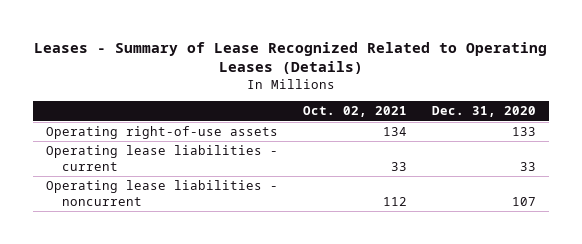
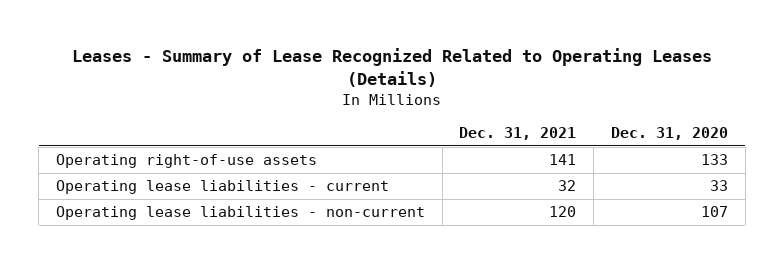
- | Oct. 02, 2021 | Dec. 31, 2020
+ | Dec. 31, 2021 | Dec. 31, 2020
- Operating lease liabilities - noncurrent | 112 | 107
+ Operating lease liabilities - non-current | 120 | 107

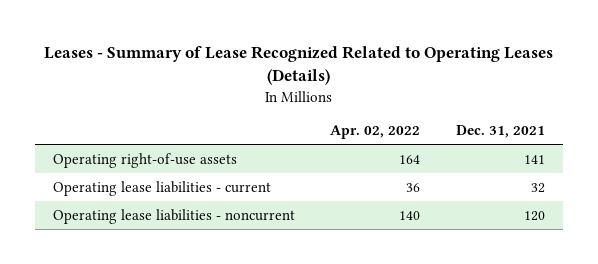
- | Dec. 31, 2021 | Dec. 31, 2020
+ | Apr. 02, 2022 | Dec. 31, 2021
- Operating lease liabilities - non-current | 120 | 107
+ Operating lease liabilities - noncurrent | 140 | 120

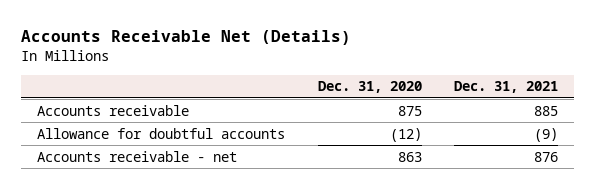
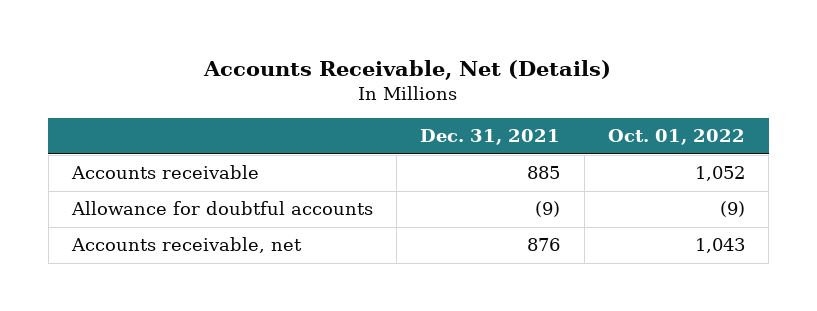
- Accounts Receivable Net (Details)
+ Accounts Receivable, Net (Details)
- | Dec. 31, 2020 | Dec. 31, 2021
+ | Dec. 31, 2021 | Oct. 01, 2022
- Accounts receivable - net | 863 | 876
+ Accounts receivable, net | 876 | 1,043

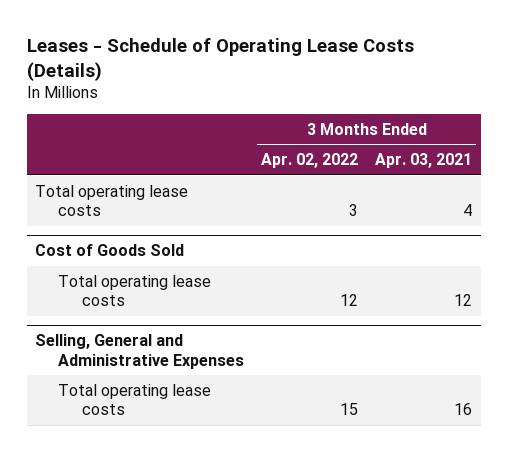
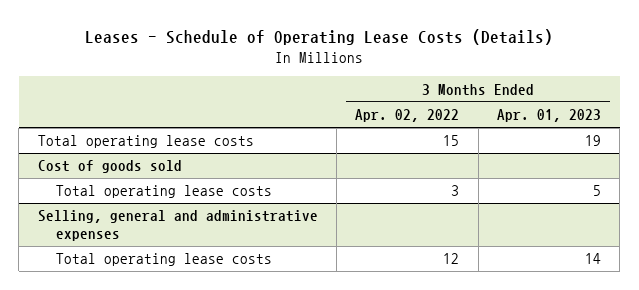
- | 3 Months Ended Apr. 02, 2022 | 3 Months Ended Apr. 03, 2021
+ | 3 Months Ended Apr. 02, 2022 | 3 Months Ended Apr. 01, 2023
+ Total operating lease costs | 15 | 19
+ Cost of goods sold
- Cost of Goods Sold
+ Selling, general and administrative expenses
- Selling, General and Administrative Expenses
- Total operating lease costs | 15 | 16

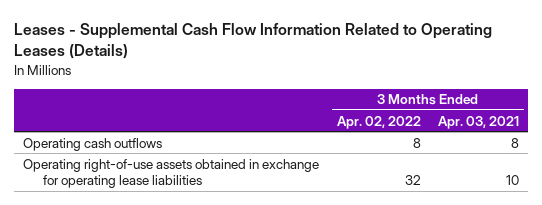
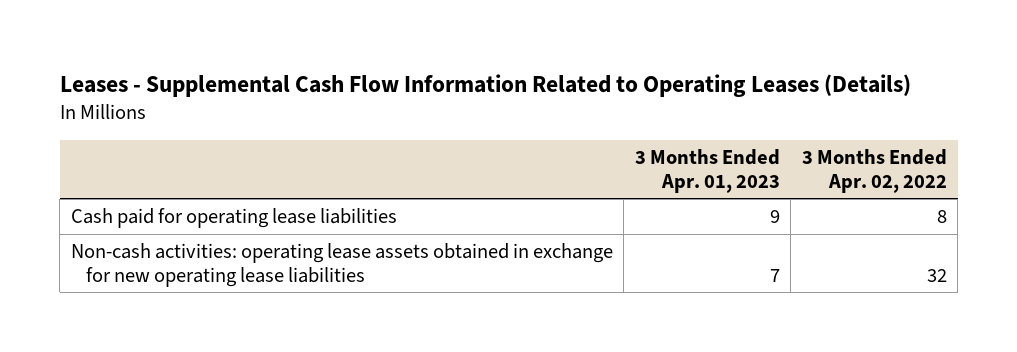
- | 3 Months Ended Apr. 02, 2022 | 3 Months Ended Apr. 03, 2021
+ | 3 Months Ended Apr. 01, 2023 | 3 Months Ended Apr. 02, 2022
- Operating cash outflows | 8 | 8
- Operating right-of-use assets obtained in exchange for operating lease liabilities | 32 | 10
+ Cash paid for operating lease liabilities | 9 | 8
+ Non-cash activities: operating lease assets obtained in exchange for new operating lease liabilities | 7 | 32

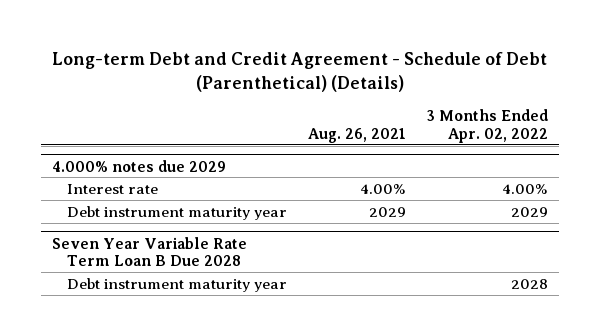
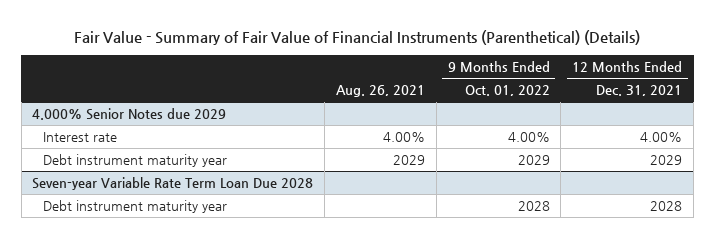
- Long-term Debt and Credit Agreement - Schedule of Debt (Parenthetical) (Details)
+ Fair Value - Summary of Fair Value of Financial Instruments (Parenthetical) (Details)
- | Aug. 26, 2021 | 3 Months Ended Apr. 02, 2022
+ | Aug. 26, 2021 | 9 Months Ended Oct. 01, 2022 | 12 Months Ended Dec. 31, 2021
- 4.000% notes due 2029
+ 4.000% Senior Notes due 2029
- Seven Year Variable Rate Term Loan B Due 2028
+ Seven-year Variable Rate Term Loan Due 2028

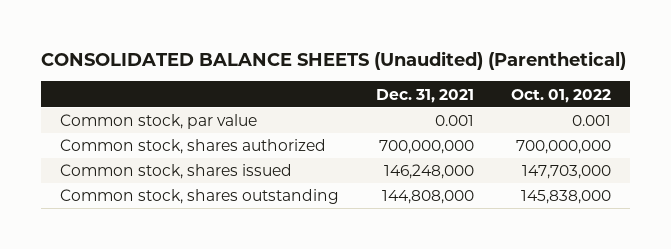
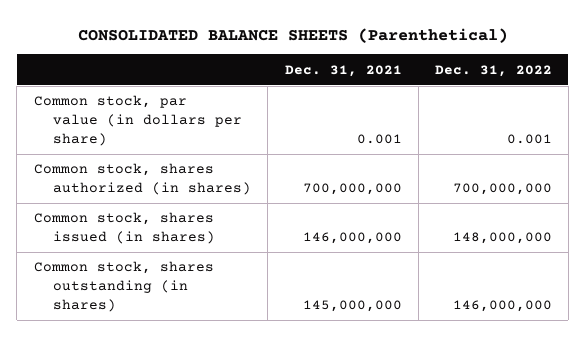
- CONSOLIDATED BALANCE SHEETS (Unaudited) (Parenthetical)
+ CONSOLIDATED BALANCE SHEETS (Parenthetical)
- | Dec. 31, 2021 | Oct. 01, 2022
+ | Dec. 31, 2021 | Dec. 31, 2022
- Common stock, par value | 0.001 | 0.001
- Common stock, shares authorized | 700,000,000 | 700,000,000
- Common stock, shares issued | 146,248,000 | 147,703,000
- Common stock, shares outstanding | 144,808,000 | 145,838,000
+ Common stock, par value (in dollars per share) | 0.001 | 0.001
+ Common stock, shares authorized (in shares) | 700,000,000 | 700,000,000
+ Common stock, shares issued (in shares) | 146,000,000 | 148,000,000
+ Common stock, shares outstanding (in shares) | 145,000,000 | 146,000,000

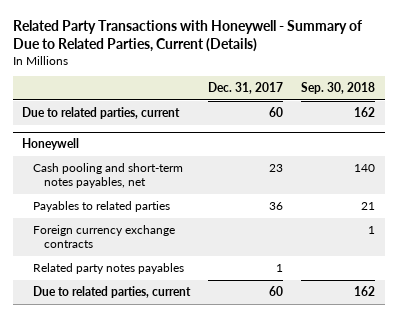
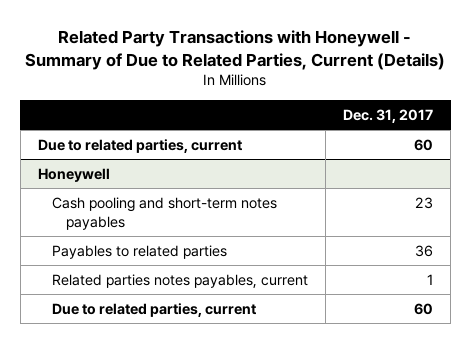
- | Dec. 31, 2017 | Sep. 30, 2018
+ | Dec. 31, 2017
@ Honeywell
- Cash pooling and short-term notes payables, net | 23 | 140
+ Cash pooling and short-term notes payables | 23
- Foreign currency exchange contracts | | 1
- Related party notes payables | 1 |
+ Related parties notes payables, current | 1

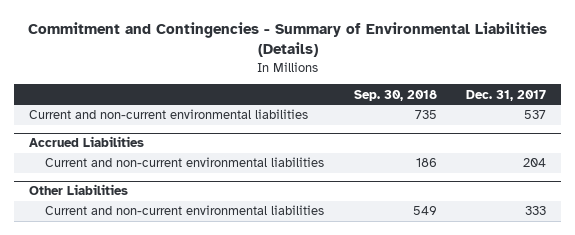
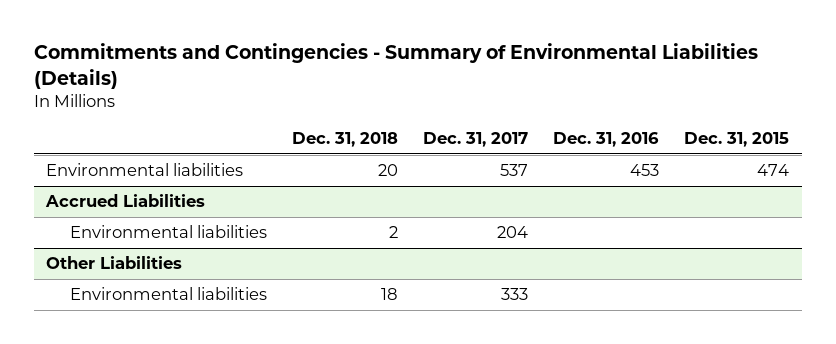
- Commitment and Contingencies - Summary of Environmental Liabilities (Details)
+ Commitments and Contingencies - Summary of Environmental Liabilities (Details)
- | Sep. 30, 2018 | Dec. 31, 2017
+ | Dec. 31, 2018 | Dec. 31, 2017 | Dec. 31, 2016 | Dec. 31, 2015
- Current and non-current environmental liabilities | 735 | 537
+ Environmental liabilities | 20 | 537 | 453 | 474
@ Accrued Liabilities
- Current and non-current environmental liabilities | 186 | 204
+ Environmental liabilities | 2 | 204 | |
@ Other Liabilities
- Current and non-current environmental liabilities | 549 | 333
+ Environmental liabilities | 18 | 333 | |

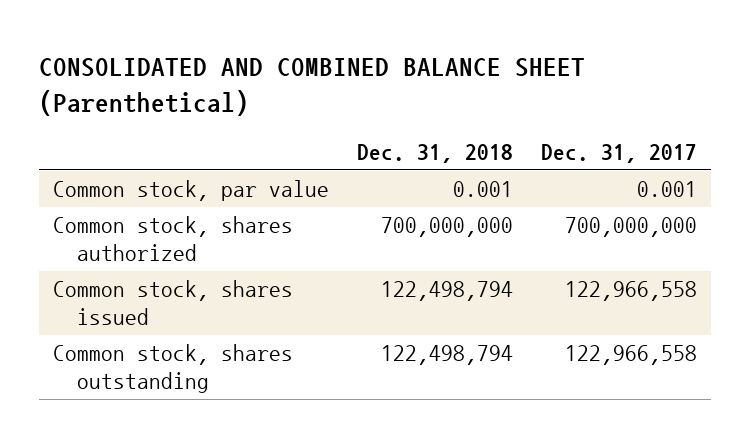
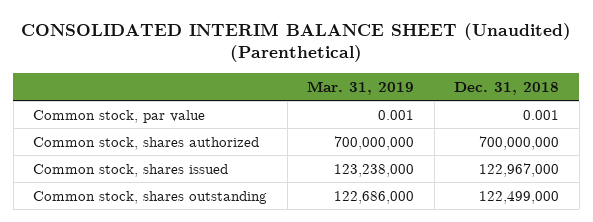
- CONSOLIDATED AND COMBINED BALANCE SHEET (Parenthetical)
+ CONSOLIDATED INTERIM BALANCE SHEET (Unaudited) (Parenthetical)
- | Dec. 31, 2018 | Dec. 31, 2017
+ | Mar. 31, 2019 | Dec. 31, 2018
- Common stock, shares issued | 122,498,794 | 122,966,558
- Common stock, shares outstanding | 122,498,794 | 122,966,558
+ Common stock, shares issued | 123,238,000 | 122,967,000
+ Common stock, shares outstanding | 122,686,000 | 122,499,000

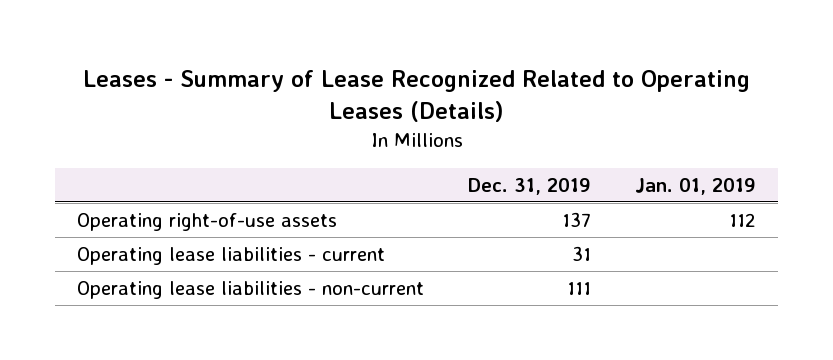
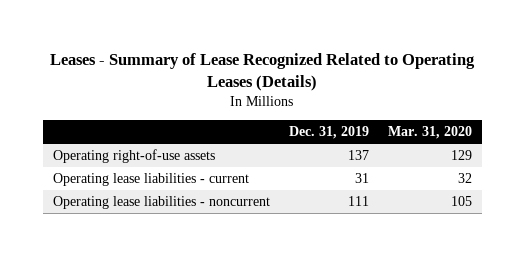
- | Dec. 31, 2019 | Jan. 01, 2019
+ | Dec. 31, 2019 | Mar. 31, 2020
- Operating lease liabilities - non-current | 111 |
+ Operating lease liabilities - noncurrent | 111 | 105

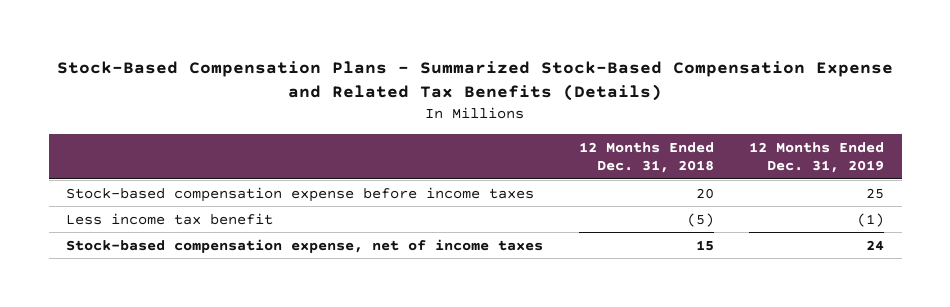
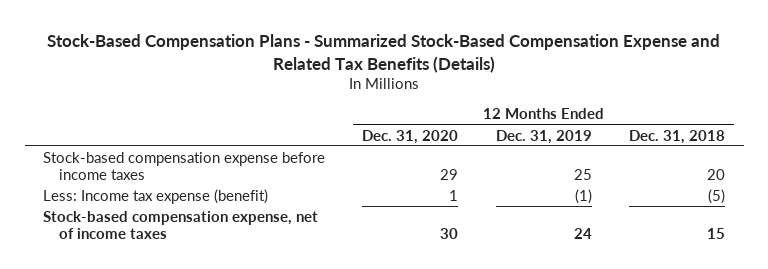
- | 12 Months Ended Dec. 31, 2018 | 12 Months Ended Dec. 31, 2019
+ | 12 Months Ended Dec. 31, 2020 | 12 Months Ended Dec. 31, 2019 | 12 Months Ended Dec. 31, 2018
- Less income tax benefit | (5) | (1)
+ Less: Income tax expense (benefit) | 1 | (1) | (5)

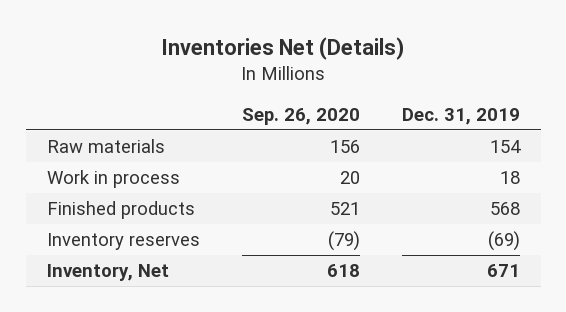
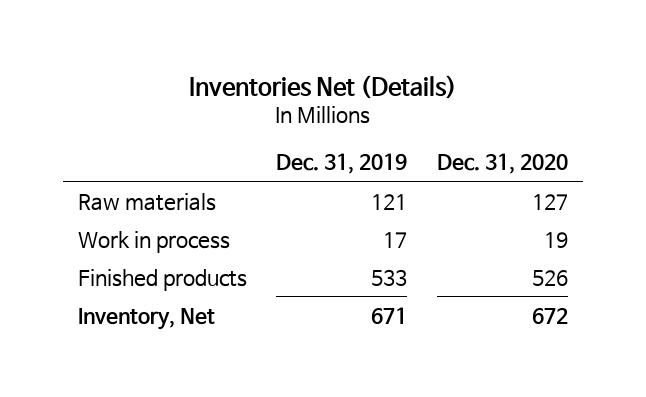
- | Sep. 26, 2020 | Dec. 31, 2019
+ | Dec. 31, 2019 | Dec. 31, 2020
- Raw materials | 156 | 154
- Work in process | 20 | 18
- Finished products | 521 | 568
- Inventory reserves | (79) | (69)
+ Raw materials | 121 | 127
+ Work in process | 17 | 19
+ Finished products | 533 | 526

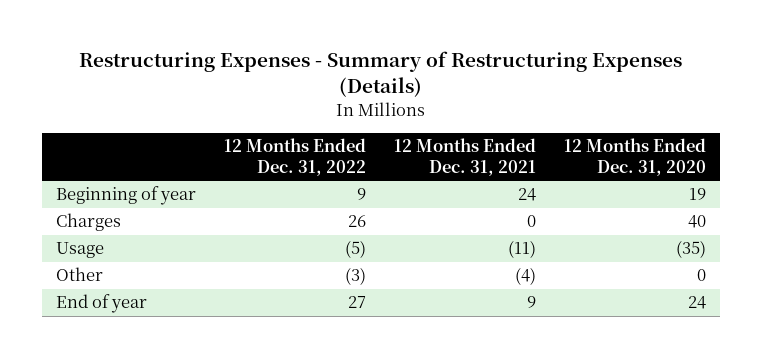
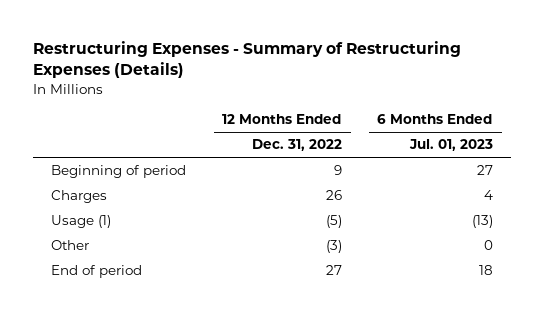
- | 12 Months Ended Dec. 31, 2022 | 12 Months Ended Dec. 31, 2021 | 12 Months Ended Dec. 31, 2020
+ | 12 Months Ended Dec. 31, 2022 | 6 Months Ended Jul. 01, 2023
- Beginning of year | 9 | 24 | 19
+ Beginning of period | 9 | 27
- Usage | (5) | (11) | (35)
+ Usage (1) | (5) | (13)
- End of year | 27 | 9 | 24
+ End of period | 27 | 18

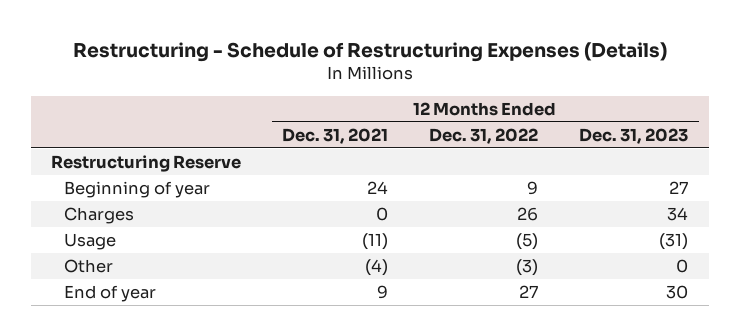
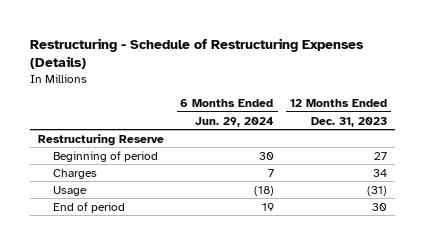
- | 12 Months Ended Dec. 31, 2021 | 12 Months Ended Dec. 31, 2022 | 12 Months Ended Dec. 31, 2023
+ | 6 Months Ended Jun. 29, 2024 | 12 Months Ended Dec. 31, 2023
- Beginning of year | 24 | 9 | 27
+ Beginning of period | 30 | 27
- Other | (4) | (3) | 0
- End of year | 9 | 27 | 30
+ End of period | 19 | 30

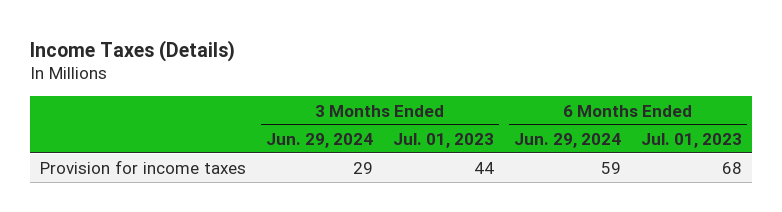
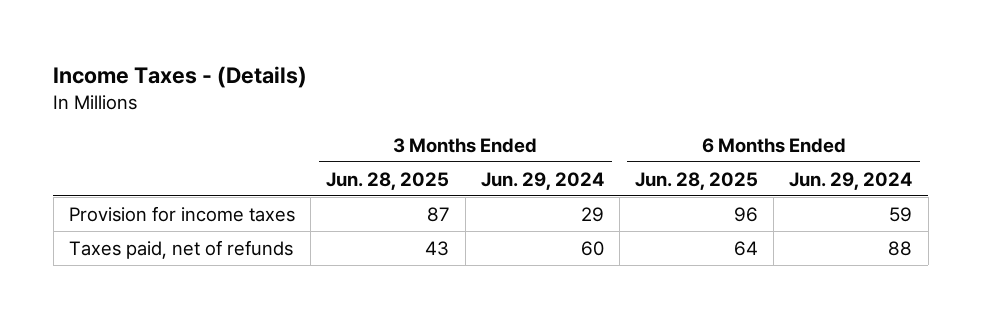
- Income Taxes (Details)
+ Income Taxes - (Details)
- | 3 Months Ended Jun. 29, 2024 | 3 Months Ended Jul. 01, 2023 | 6 Months Ended Jun. 29, 2024 | 6 Months Ended Jul. 01, 2023
+ | 3 Months Ended Jun. 28, 2025 | 3 Months Ended Jun. 29, 2024 | 6 Months Ended Jun. 28, 2025 | 6 Months Ended Jun. 29, 2024
+ Taxes paid, net of refunds | 43 | 60 | 64 | 88

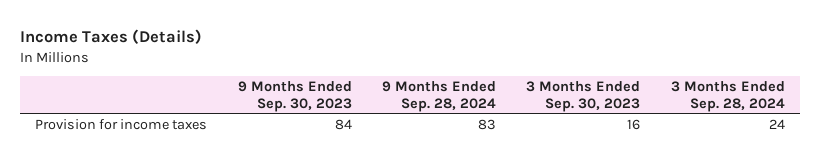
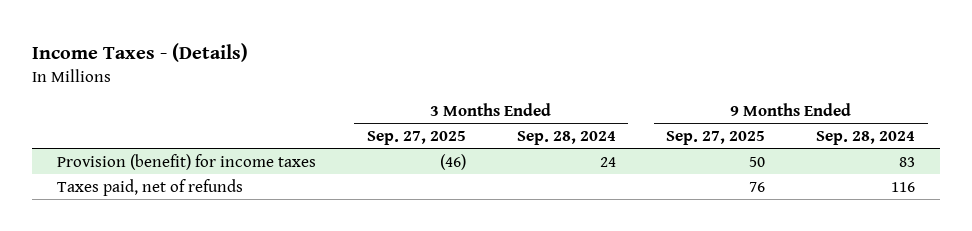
- Income Taxes (Details)
+ Income Taxes - (Details)
- | 9 Months Ended Sep. 30, 2023 | 9 Months Ended Sep. 28, 2024 | 3 Months Ended Sep. 30, 2023 | 3 Months Ended Sep. 28, 2024
+ | 3 Months Ended Sep. 27, 2025 | 3 Months Ended Sep. 28, 2024 | 9 Months Ended Sep. 27, 2025 | 9 Months Ended Sep. 28, 2024
- Provision for income taxes | 84 | 83 | 16 | 24
+ Provision (benefit) for income taxes | (46) | 24 | 50 | 83
+ Taxes paid, net of refunds | | | 76 | 116

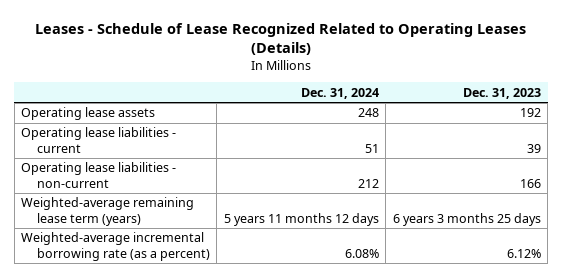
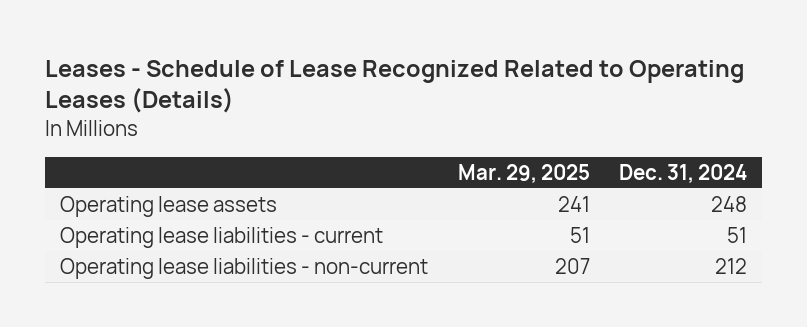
- | Dec. 31, 2024 | Dec. 31, 2023
+ | Mar. 29, 2025 | Dec. 31, 2024
- Weighted-average remaining lease term (years) | 5 years 11 months 12 days | 6 years 3 months 25 days
- Weighted-average incremental borrowing rate (as a percent) | 6.08% | 6.12%

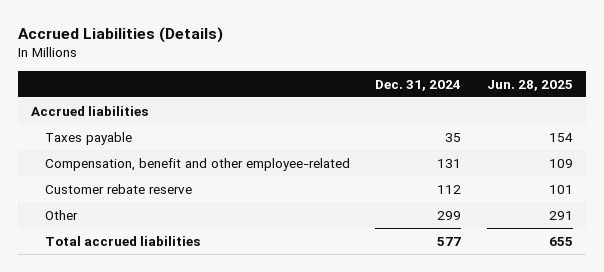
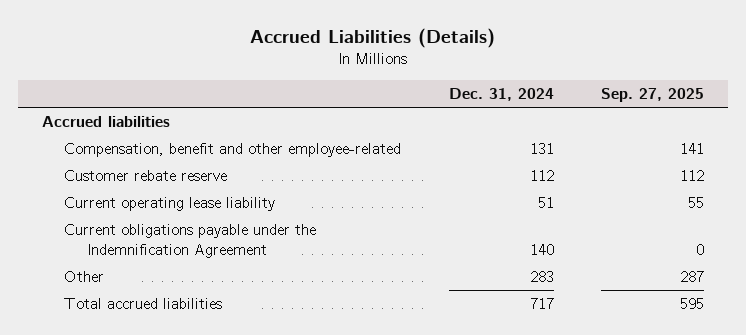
- | Dec. 31, 2024 | Jun. 28, 2025
+ | Dec. 31, 2024 | Sep. 27, 2025
- Taxes payable | 35 | 154
- Other | 299 | 291
- Total accrued liabilities | 577 | 655
+ Current operating lease liability | 51 | 55
+ Current obligations payable under the Indemnification Agreement | 140 | 0
+ Other | 283 | 287
+ Total accrued liabilities | 717 | 595

